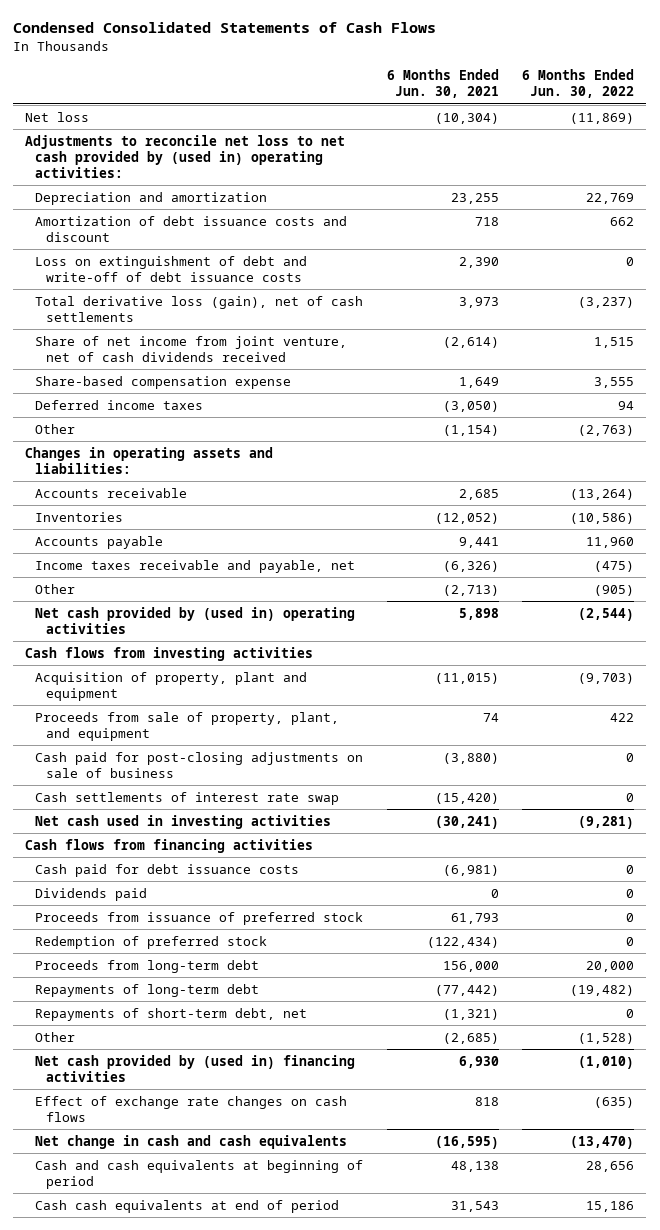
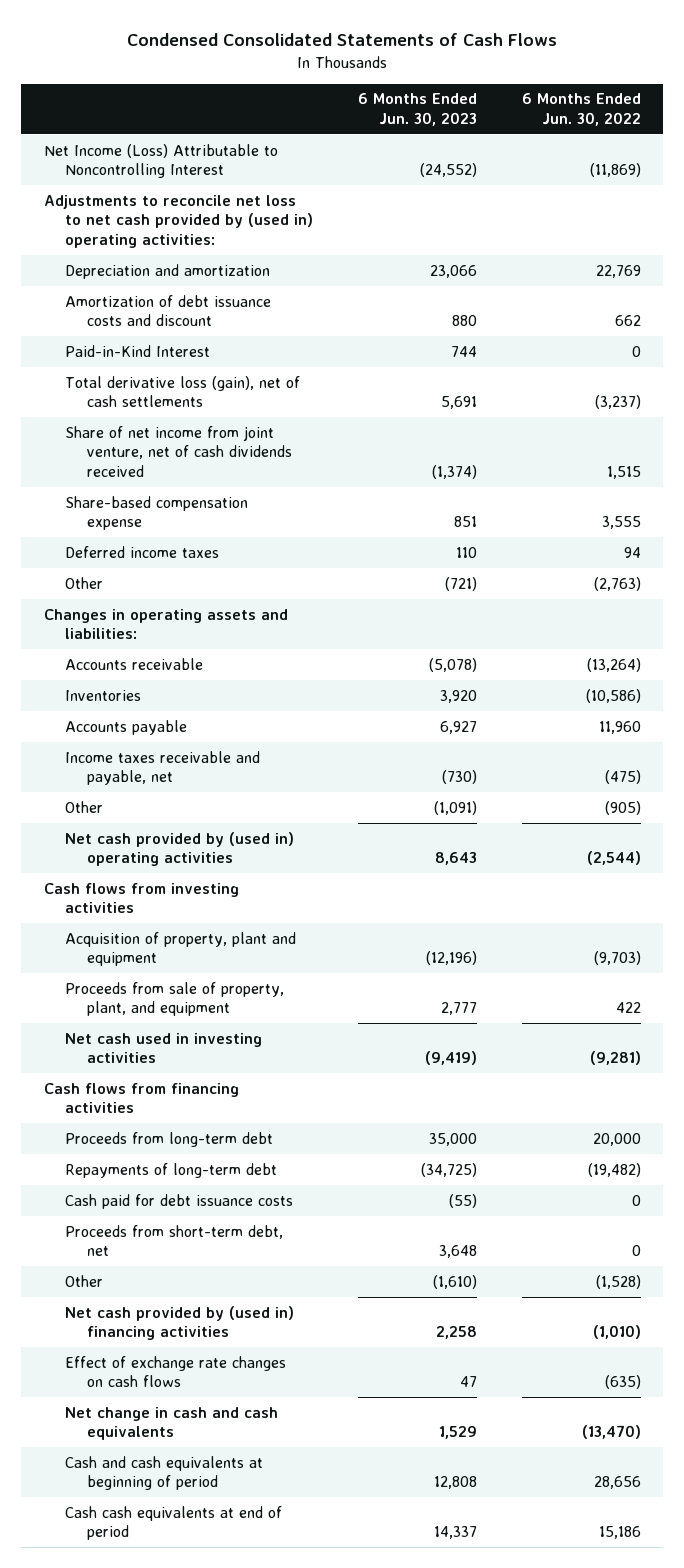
- | 6 Months Ended Jun. 30, 2021 | 6 Months Ended Jun. 30, 2022
+ | 6 Months Ended Jun. 30, 2023 | 6 Months Ended Jun. 30, 2022
- Net loss | (10,304) | (11,869)
+ Net Income (Loss) Attributable to Noncontrolling Interest | (24,552) | (11,869)
- Loss on extinguishment of debt and write-off of debt issuance costs | 2,390 | 0
+ Paid-in-Kind Interest | 744 | 0
- Cash paid for post-closing adjustments on sale of business | (3,880) | 0
- Cash settlements of interest rate swap | (15,420) | 0
- Dividends paid | 0 | 0
- Proceeds from issuance of preferred stock | 61,793 | 0
- Redemption of preferred stock | (122,434) | 0
- Repayments of short-term debt, net | (1,321) | 0
moved down: Cash paid for debt issuance costs | (55) | 0
+ Proceeds from short-term debt, net | 3,648 | 0

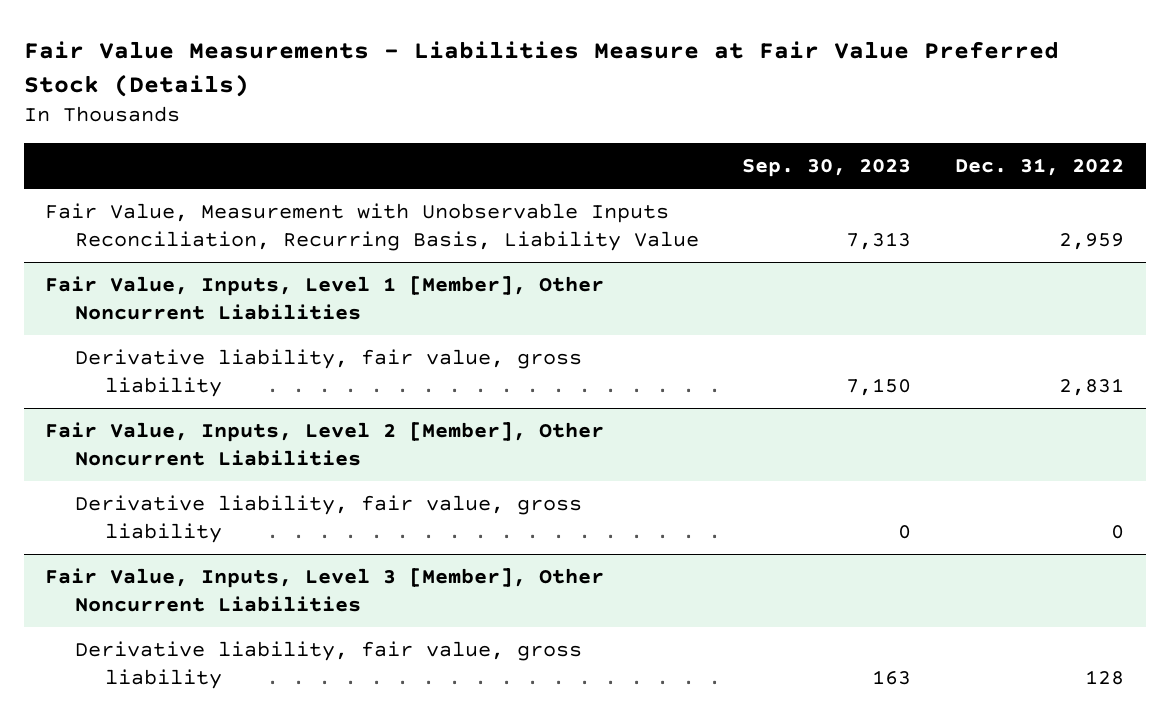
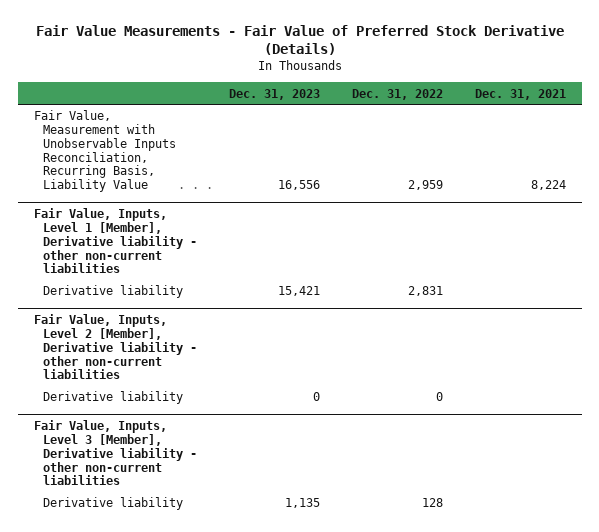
- Fair Value Measurements - Liabilities Measure at Fair Value Preferred Stock (Details)
+ Fair Value Measurements - Fair Value of Preferred Stock Derivative (Details)
- | Sep. 30, 2023 | Dec. 31, 2022
+ | Dec. 31, 2023 | Dec. 31, 2022 | Dec. 31, 2021
- Fair Value, Inputs, Level 1 [Member], Other Noncurrent Liabilities
- Derivative liability, fair value, gross liability | 7,150 | 2,831
- Fair Value, Inputs, Level 2 [Member], Other Noncurrent Liabilities
- Derivative liability, fair value, gross liability | 0 | 0
- Fair Value, Inputs, Level 3 [Member], Other Noncurrent Liabilities
- Derivative liability, fair value, gross liability | 163 | 128
+ Fair Value, Inputs, Level 1 [Member], Derivative liability - other non-current liabilities
+ Derivative liability | 15,421 | 2,831 |
+ Fair Value, Inputs, Level 2 [Member], Derivative liability - other non-current liabilities
+ Derivative liability | 0 | 0 |
+ Fair Value, Inputs, Level 3 [Member], Derivative liability - other non-current liabilities
+ Derivative liability | 1,135 | 128 |

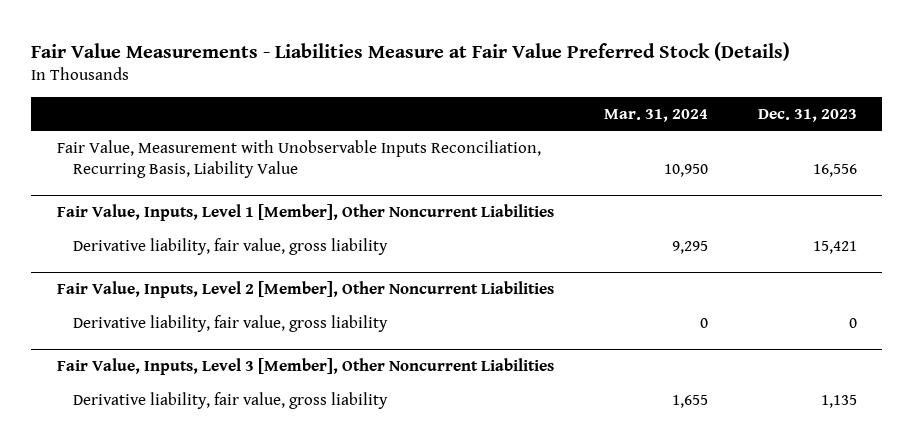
- Fair Value Measurements - Fair Value of Preferred Stock Derivative (Details)
+ Fair Value Measurements - Liabilities Measure at Fair Value Preferred Stock (Details)
- | Dec. 31, 2023 | Dec. 31, 2022 | Dec. 31, 2021
+ | Mar. 31, 2024 | Dec. 31, 2023
- Fair Value, Inputs, Level 1 [Member], Derivative liability - other non-current liabilities
- Derivative liability | 15,421 | 2,831 |
- Fair Value, Inputs, Level 2 [Member], Derivative liability - other non-current liabilities
- Derivative liability | 0 | 0 |
- Fair Value, Inputs, Level 3 [Member], Derivative liability - other non-current liabilities
- Derivative liability | 1,135 | 128 |
+ Fair Value, Inputs, Level 1 [Member], Other Noncurrent Liabilities
+ Derivative liability, fair value, gross liability | 9,295 | 15,421
+ Fair Value, Inputs, Level 2 [Member], Other Noncurrent Liabilities
+ Derivative liability, fair value, gross liability | 0 | 0
+ Fair Value, Inputs, Level 3 [Member], Other Noncurrent Liabilities
+ Derivative liability, fair value, gross liability | 1,655 | 1,135

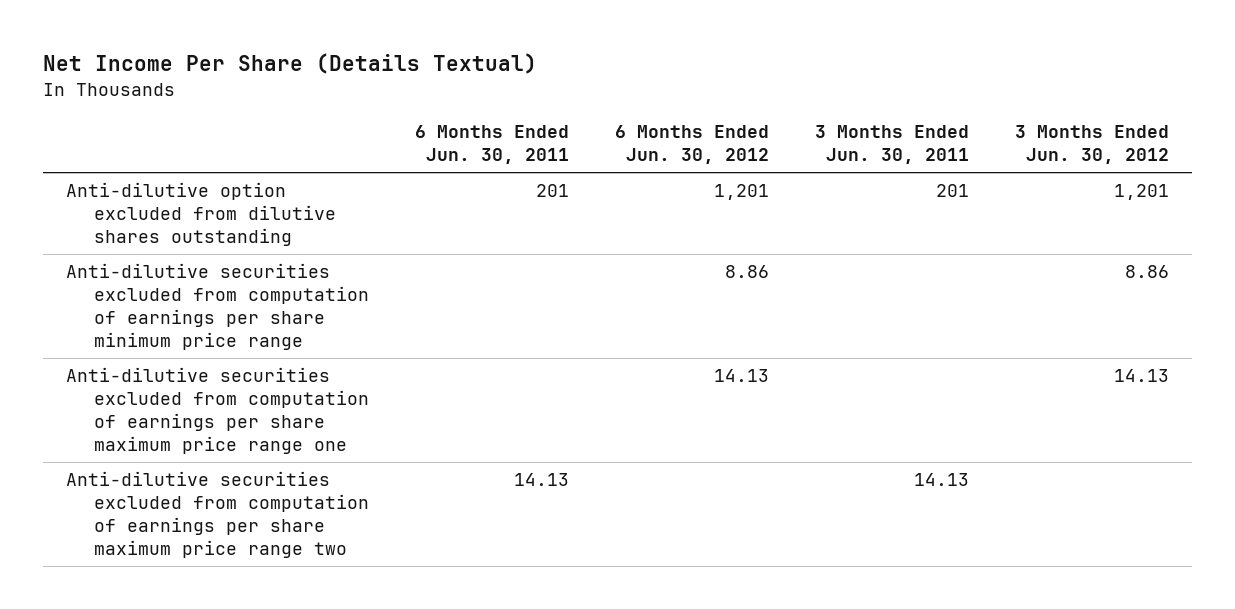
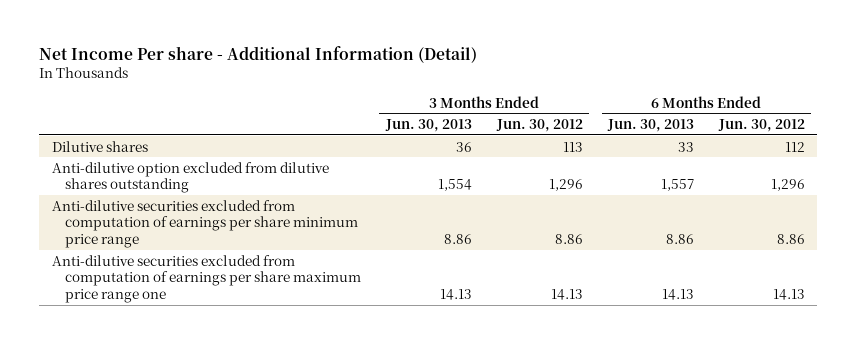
- Net Income Per Share (Details Textual)
+ Net Income Per share - Additional Information (Detail)
- | 6 Months Ended Jun. 30, 2011 | 6 Months Ended Jun. 30, 2012 | 3 Months Ended Jun. 30, 2011 | 3 Months Ended Jun. 30, 2012
+ | 3 Months Ended Jun. 30, 2013 | 3 Months Ended Jun. 30, 2012 | 6 Months Ended Jun. 30, 2013 | 6 Months Ended Jun. 30, 2012
- Anti-dilutive option excluded from dilutive shares outstanding | 201 | 1,201 | 201 | 1,201
+ Dilutive shares | 36 | 113 | 33 | 112
+ Anti-dilutive option excluded from dilutive shares outstanding | 1,554 | 1,296 | 1,557 | 1,296
- Anti-dilutive securities excluded from computation of earnings per share maximum price range two | 14.13 | | 14.13 |

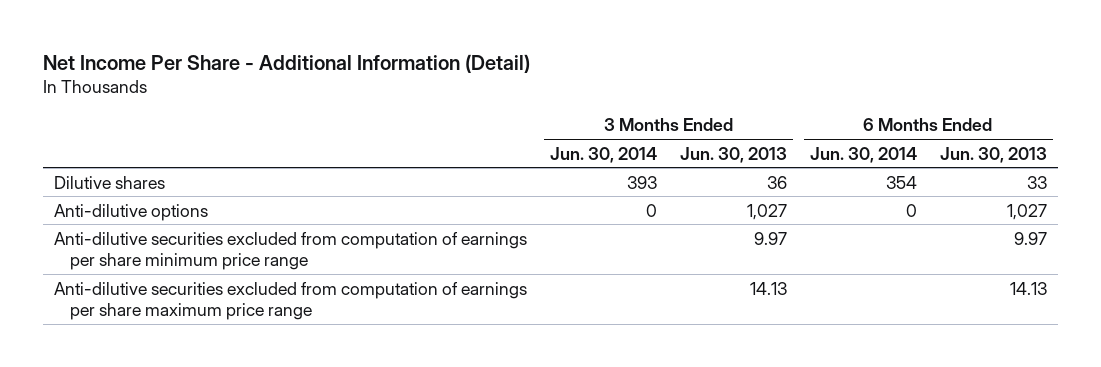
- Net Income Per share - Additional Information (Detail)
+ Net Income Per Share - Additional Information (Detail)
- | 3 Months Ended Jun. 30, 2013 | 3 Months Ended Jun. 30, 2012 | 6 Months Ended Jun. 30, 2013 | 6 Months Ended Jun. 30, 2012
+ | 3 Months Ended Jun. 30, 2014 | 3 Months Ended Jun. 30, 2013 | 6 Months Ended Jun. 30, 2014 | 6 Months Ended Jun. 30, 2013
- Anti-dilutive option excluded from dilutive shares outstanding | 1,554 | 1,296 | 1,557 | 1,296
- Anti-dilutive securities excluded from computation of earnings per share minimum price range | 8.86 | 8.86 | 8.86 | 8.86
- Anti-dilutive securities excluded from computation of earnings per share maximum price range one | 14.13 | 14.13 | 14.13 | 14.13
+ Anti-dilutive options | 0 | 1,027 | 0 | 1,027
+ Anti-dilutive securities excluded from computation of earnings per share minimum price range | | 9.97 | | 9.97
+ Anti-dilutive securities excluded from computation of earnings per share maximum price range | | 14.13 | | 14.13

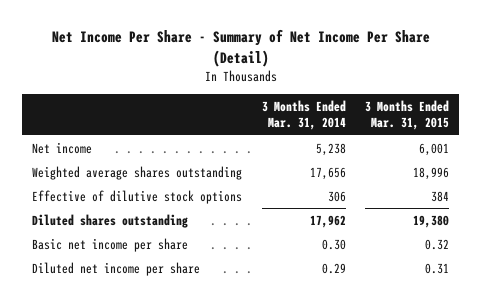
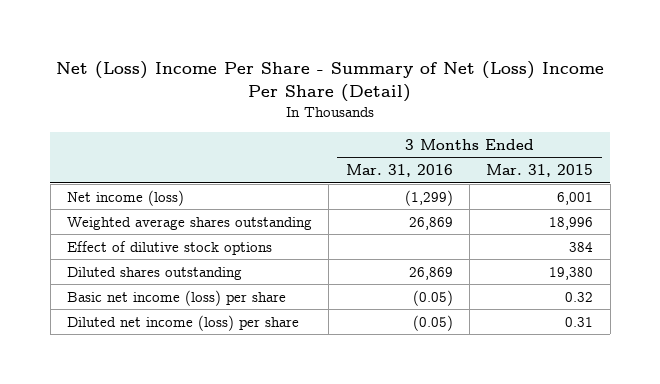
- Net Income Per Share - Summary of Net Income Per Share (Detail)
+ Net (Loss) Income Per Share - Summary of Net (Loss) Income Per Share (Detail)
- | 3 Months Ended Mar. 31, 2014 | 3 Months Ended Mar. 31, 2015
+ | 3 Months Ended Mar. 31, 2016 | 3 Months Ended Mar. 31, 2015
- Net income | 5,238 | 6,001
+ Net income (loss) | (1,299) | 6,001
- Effective of dilutive stock options | 306 | 384
+ Effect of dilutive stock options | | 384
- Basic net income per share | 0.30 | 0.32
- Diluted net income per share | 0.29 | 0.31
+ Basic net income (loss) per share | (0.05) | 0.32
+ Diluted net income (loss) per share | (0.05) | 0.31

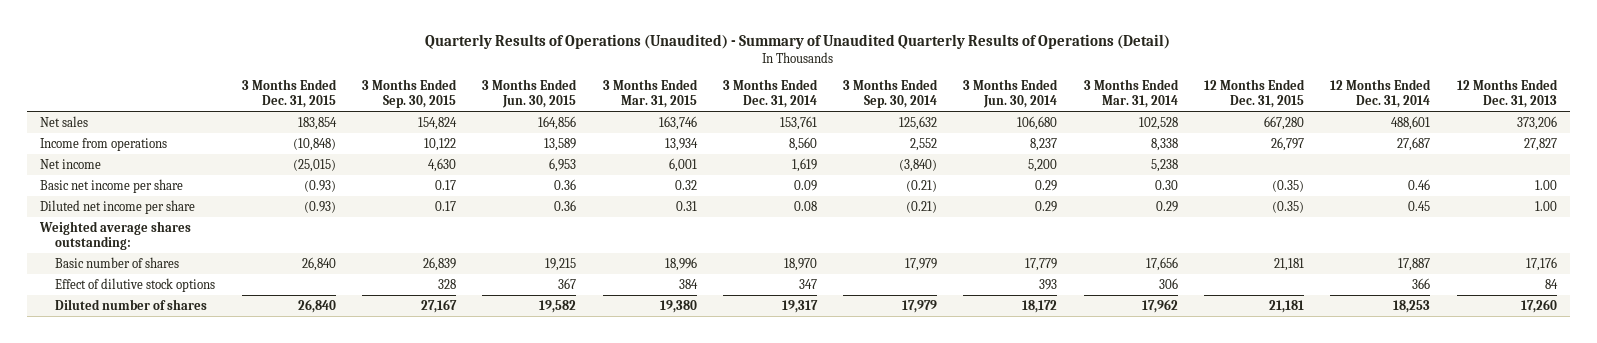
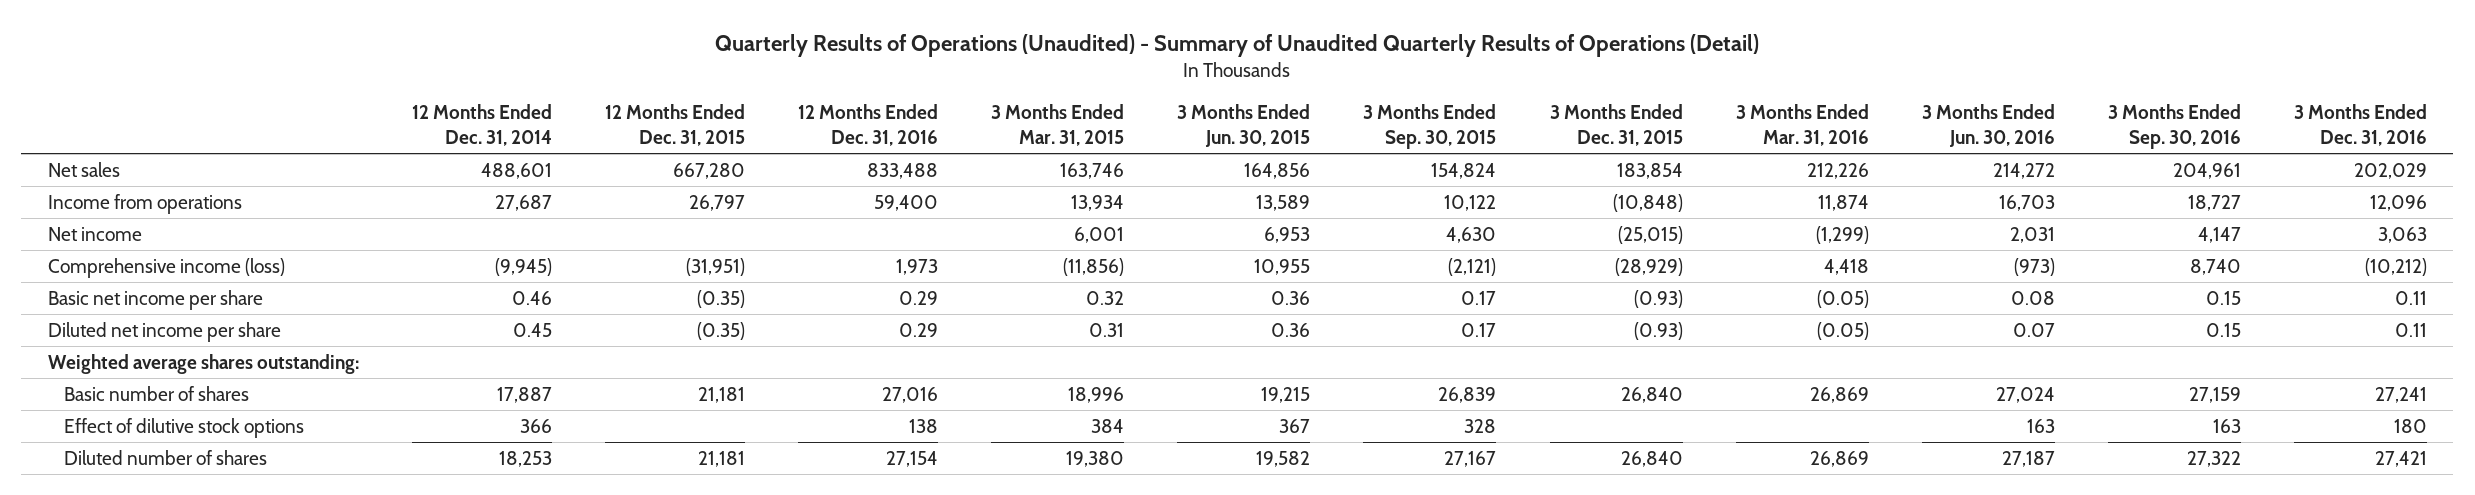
- | 3 Months Ended Dec. 31, 2015 | 3 Months Ended Sep. 30, 2015 | 3 Months Ended Jun. 30, 2015 | 3 Months Ended Mar. 31, 2015 | 3 Months Ended Dec. 31, 2014 | 3 Months Ended Sep. 30, 2014 | 3 Months Ended Jun. 30, 2014 | 3 Months Ended Mar. 31, 2014 | 12 Months Ended Dec. 31, 2015 | 12 Months Ended Dec. 31, 2014 | 12 Months Ended Dec. 31, 2013
+ | 12 Months Ended Dec. 31, 2014 | 12 Months Ended Dec. 31, 2015 | 12 Months Ended Dec. 31, 2016 | 3 Months Ended Mar. 31, 2015 | 3 Months Ended Jun. 30, 2015 | 3 Months Ended Sep. 30, 2015 | 3 Months Ended Dec. 31, 2015 | 3 Months Ended Mar. 31, 2016 | 3 Months Ended Jun. 30, 2016 | 3 Months Ended Sep. 30, 2016 | 3 Months Ended Dec. 31, 2016
+ Comprehensive income (loss) | (9,945) | (31,951) | 1,973 | (11,856) | 10,955 | (2,121) | (28,929) | 4,418 | (973) | 8,740 | (10,212)

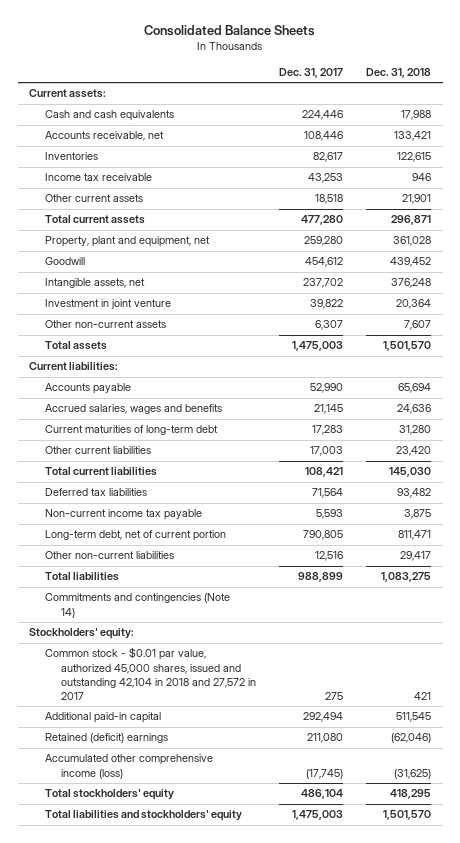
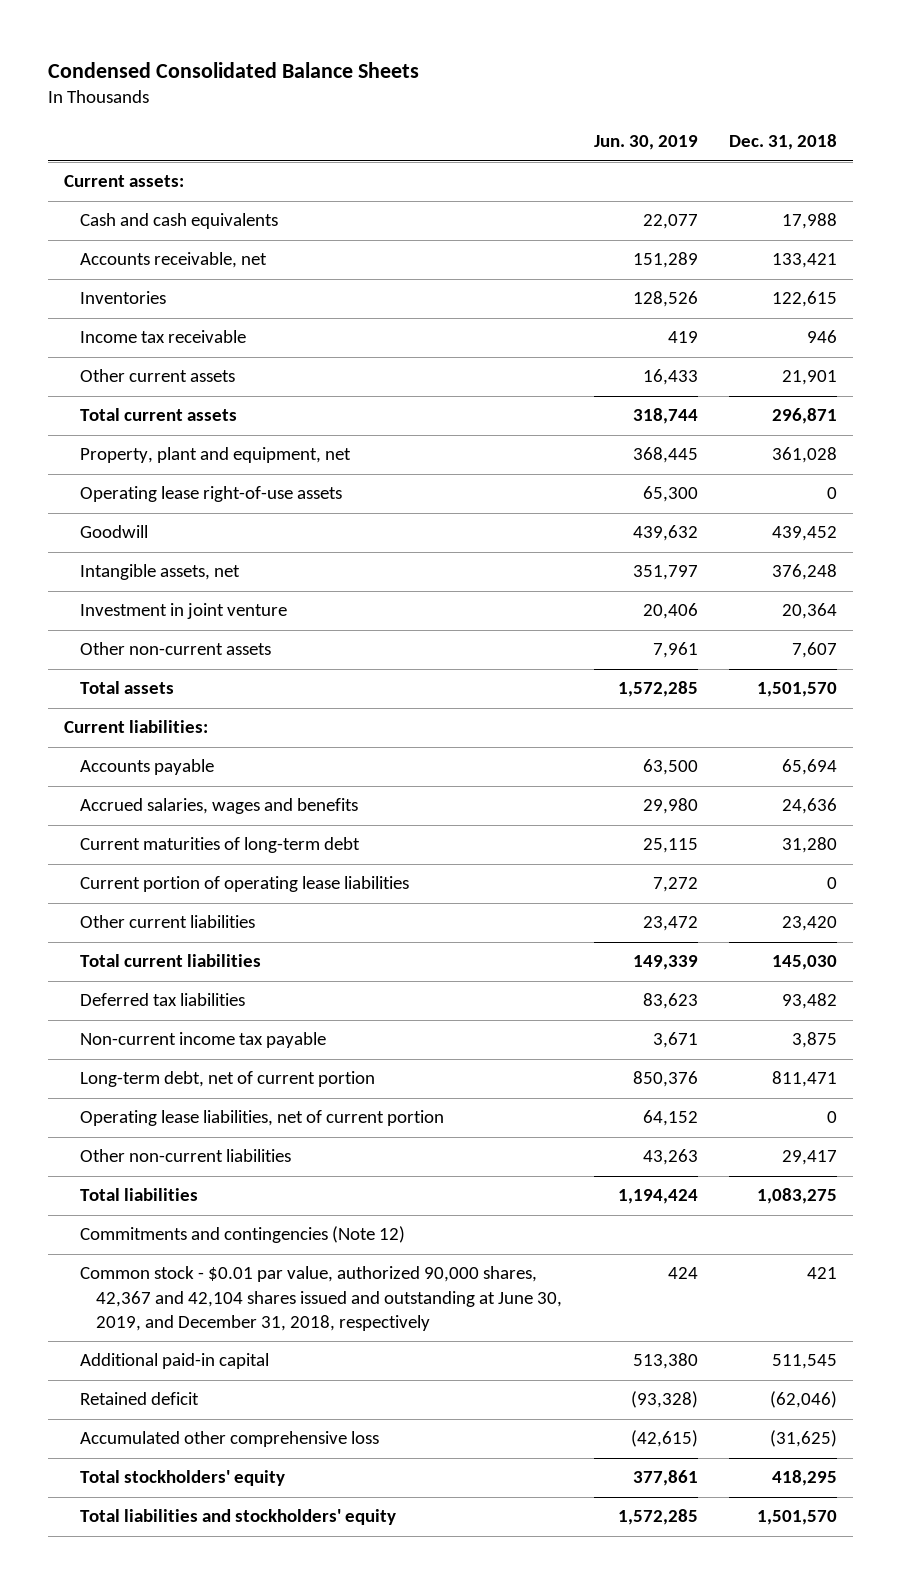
- Consolidated Balance Sheets
+ Condensed Consolidated Balance Sheets
- | Dec. 31, 2017 | Dec. 31, 2018
+ | Jun. 30, 2019 | Dec. 31, 2018
+ Operating lease right-of-use assets | 65,300 | 0
+ Current portion of operating lease liabilities | 7,272 | 0
+ Operating lease liabilities, net of current portion | 64,152 | 0
- Commitments and contingencies (Note 14)
- Stockholders' equity:
- Common stock - $0.01 par value, authorized 45,000 shares, issued and outstanding 42,104 in 2018 and 27,572 in 2017 | 275 | 421
+ Commitments and contingencies (Note 12)
+ Common stock - $0.01 par value, authorized 90,000 shares, 42,367 and 42,104 shares issued and outstanding at June 30, 2019, and December 31, 2018, respectively | 424 | 421
- Retained (deficit) earnings | 211,080 | (62,046)
- Accumulated other comprehensive income (loss) | (17,745) | (31,625)
+ Retained deficit | (93,328) | (62,046)
+ Accumulated other comprehensive loss | (42,615) | (31,625)

